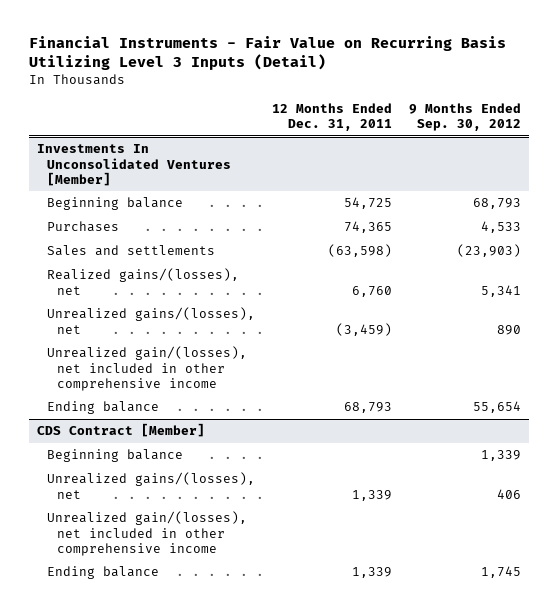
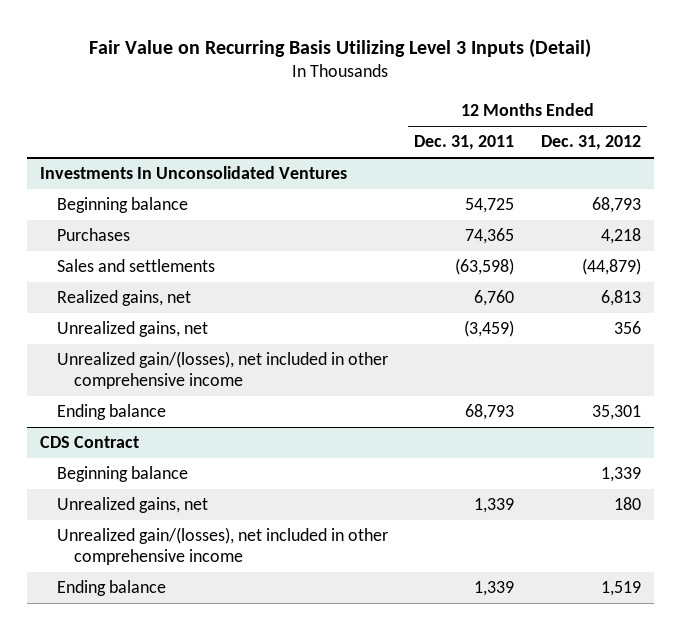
- Financial Instruments - Fair Value on Recurring Basis Utilizing Level 3 Inputs (Detail)
+ Fair Value on Recurring Basis Utilizing Level 3 Inputs (Detail)
- | 12 Months Ended Dec. 31, 2011 | 9 Months Ended Sep. 30, 2012
+ | 12 Months Ended Dec. 31, 2011 | 12 Months Ended Dec. 31, 2012
- Investments In Unconsolidated Ventures [Member]
+ Investments In Unconsolidated Ventures
- Realized gains/(losses), net | 6,760 | 5,341
- Unrealized gains/(losses), net | (3,459) | 890
+ Realized gains, net | 6,760 | 6,813
+ Unrealized gains, net | (3,459) | 356
- CDS Contract [Member]
+ CDS Contract
- Unrealized gains/(losses), net | 1,339 | 406
+ Unrealized gains, net | 1,339 | 180

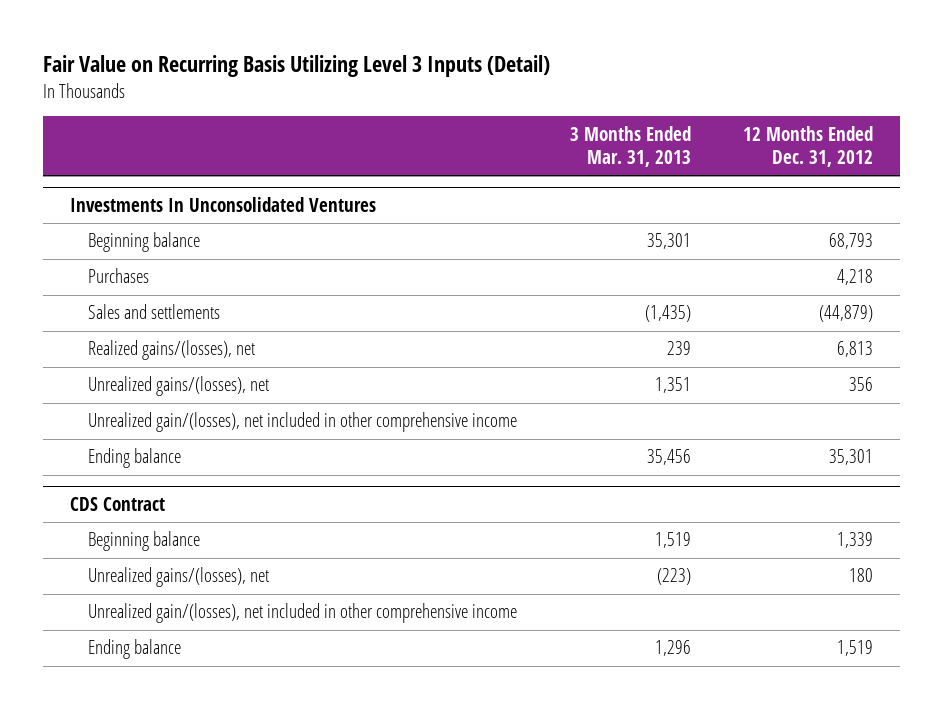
- | 12 Months Ended Dec. 31, 2011 | 12 Months Ended Dec. 31, 2012
+ | 3 Months Ended Mar. 31, 2013 | 12 Months Ended Dec. 31, 2012
@ Investments In Unconsolidated Ventures
- Realized gains, net | 6,760 | 6,813
- Unrealized gains, net | (3,459) | 356
+ Realized gains/(losses), net | 239 | 6,813
+ Unrealized gains/(losses), net | 1,351 | 356
@ CDS Contract
- Unrealized gains, net | 1,339 | 180
+ Unrealized gains/(losses), net | (223) | 180

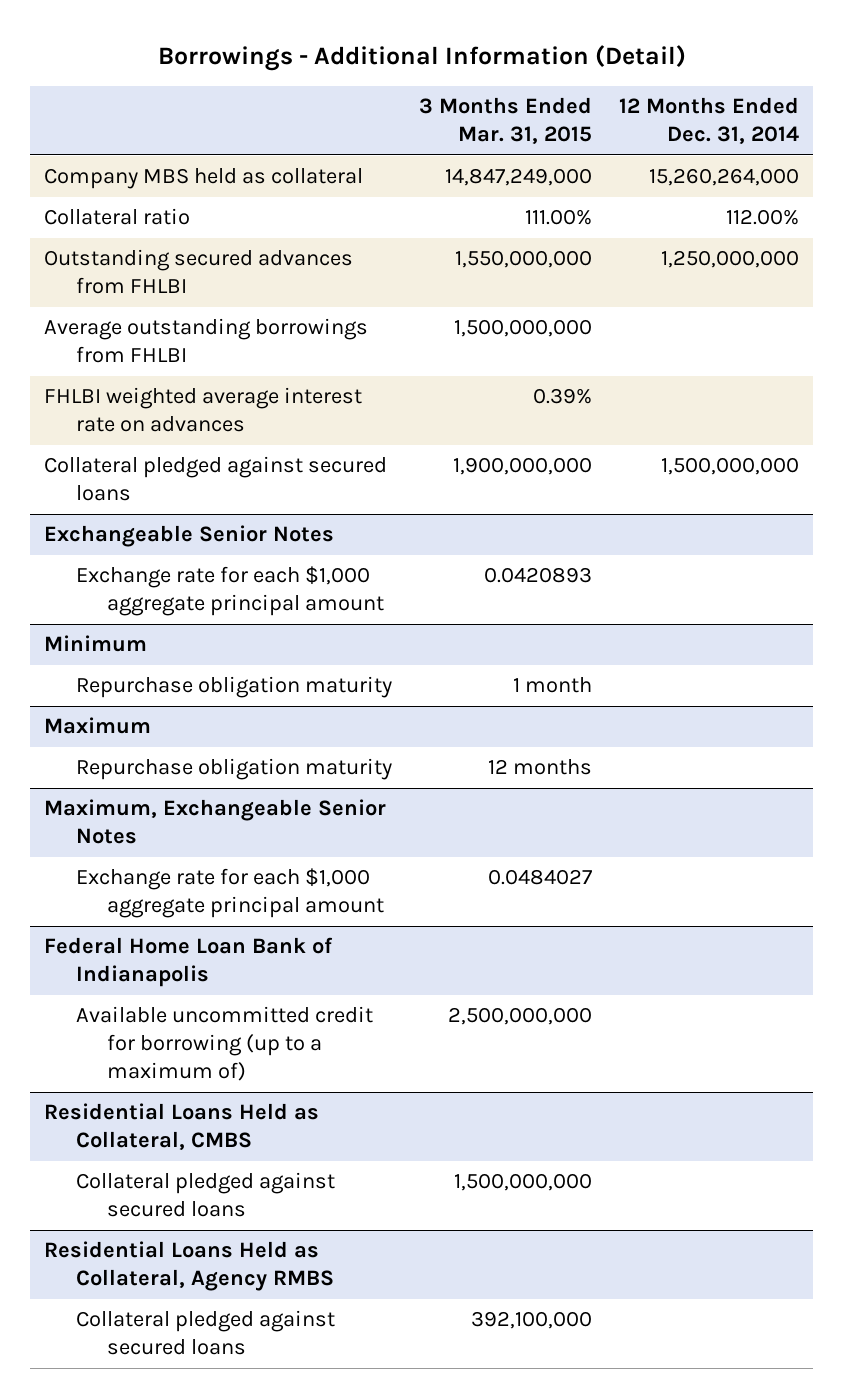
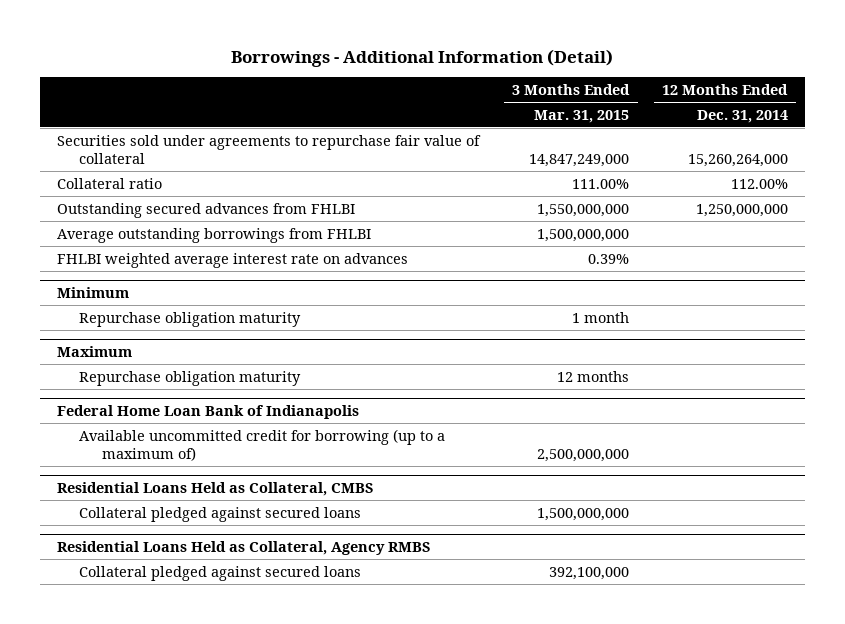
- Company MBS held as collateral | 14,847,249,000 | 15,260,264,000
+ Securities sold under agreements to repurchase fair value of collateral | 14,847,249,000 | 15,260,264,000
- Collateral pledged against secured loans | 1,900,000,000 | 1,500,000,000
- Exchangeable Senior Notes
- Exchange rate for each $1,000 aggregate principal amount | 0.0420893 |
- Maximum, Exchangeable Senior Notes
- Exchange rate for each $1,000 aggregate principal amount | 0.0484027 |

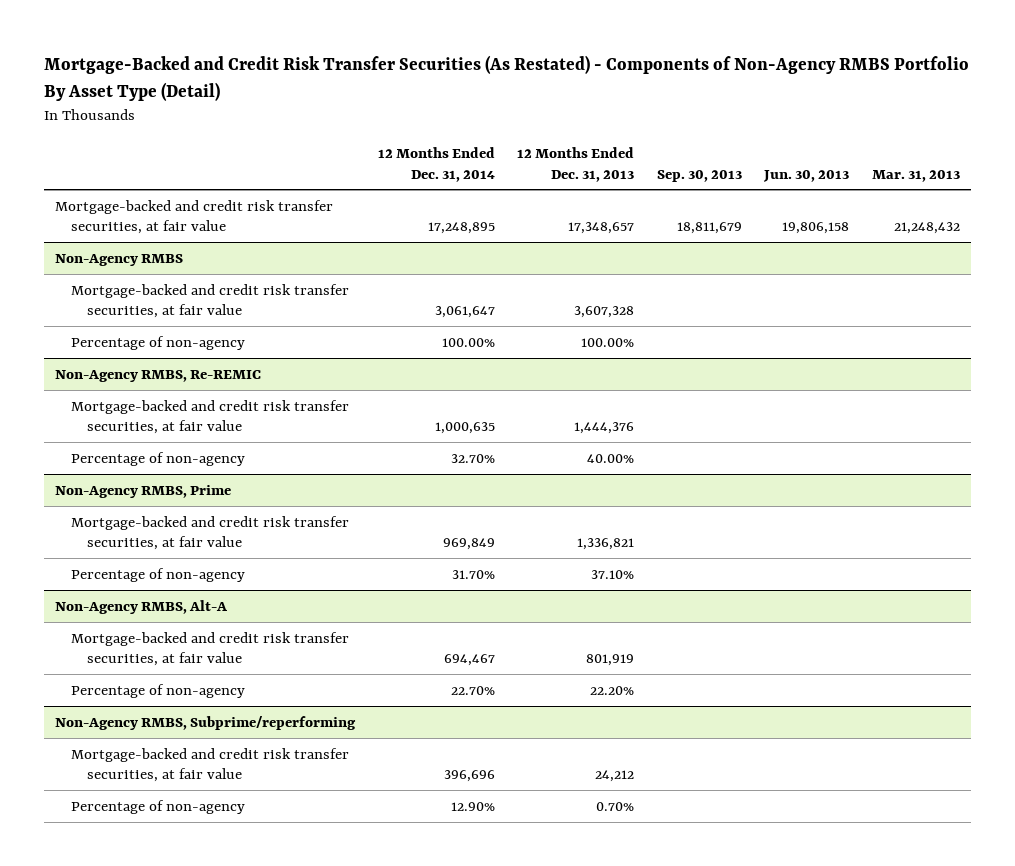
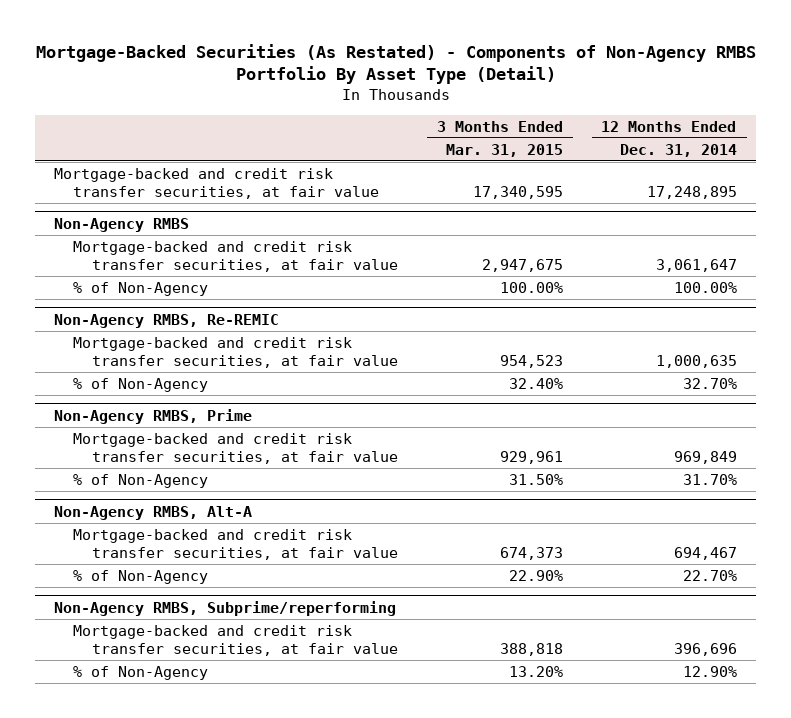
- Mortgage-Backed and Credit Risk Transfer Securities (As Restated) - Components of Non-Agency RMBS Portfolio By Asset Type (Detail)
+ Mortgage-Backed Securities (As Restated) - Components of Non-Agency RMBS Portfolio By Asset Type (Detail)
- | 12 Months Ended Dec. 31, 2014 | 12 Months Ended Dec. 31, 2013 | Sep. 30, 2013 | Jun. 30, 2013 | Mar. 31, 2013
+ | 3 Months Ended Mar. 31, 2015 | 12 Months Ended Dec. 31, 2014
@ Non-Agency RMBS
- Percentage of non-agency | 100.00% | 100.00% | | |
+ % of Non-Agency | 100.00% | 100.00%
@ Non-Agency RMBS, Re-REMIC
- Percentage of non-agency | 32.70% | 40.00% | | |
+ % of Non-Agency | 32.40% | 32.70%
@ Non-Agency RMBS, Prime
- Percentage of non-agency | 31.70% | 37.10% | | |
+ % of Non-Agency | 31.50% | 31.70%
@ Non-Agency RMBS, Alt-A
- Percentage of non-agency | 22.70% | 22.20% | | |
+ % of Non-Agency | 22.90% | 22.70%
@ Non-Agency RMBS, Subprime/reperforming
- Percentage of non-agency | 12.90% | 0.70% | | |
+ % of Non-Agency | 13.20% | 12.90%

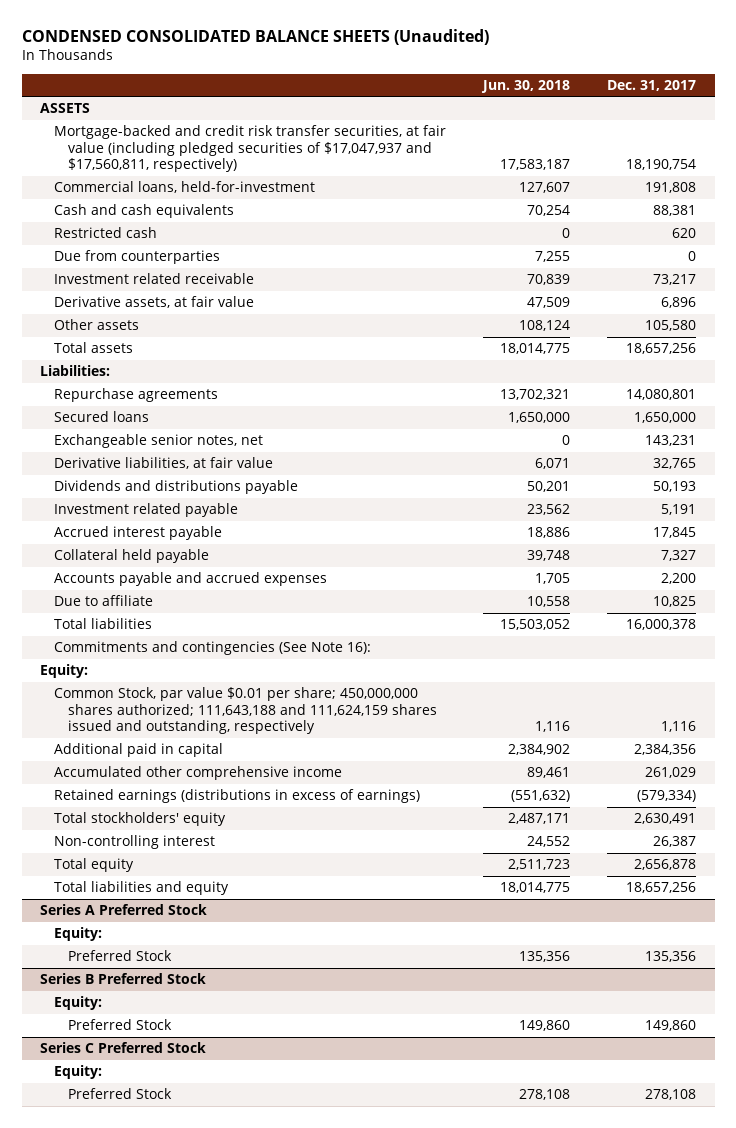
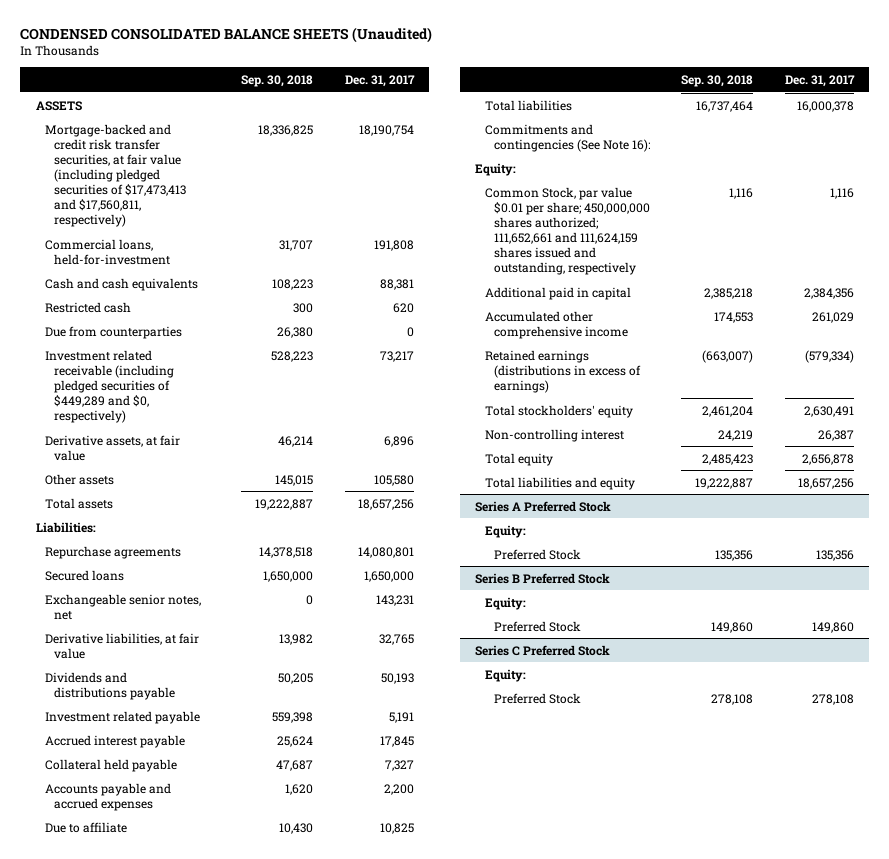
- | Jun. 30, 2018 | Dec. 31, 2017
+ | Sep. 30, 2018 | Dec. 31, 2017
- Mortgage-backed and credit risk transfer securities, at fair value (including pledged securities of $17,047,937 and $17,560,811, respectively) | 17,583,187 | 18,190,754
+ Mortgage-backed and credit risk transfer securities, at fair value (including pledged securities of $17,473,413 and $17,560,811, respectively) | 18,336,825 | 18,190,754
- Investment related receivable | 70,839 | 73,217
+ Investment related receivable (including pledged securities of $449,289 and $0, respectively) | 528,223 | 73,217
- Common Stock, par value $0.01 per share; 450,000,000 shares authorized; 111,643,188 and 111,624,159 shares issued and outstanding, respectively | 1,116 | 1,116
+ Common Stock, par value $0.01 per share; 450,000,000 shares authorized; 111,652,661 and 111,624,159 shares issued and outstanding, respectively | 1,116 | 1,116

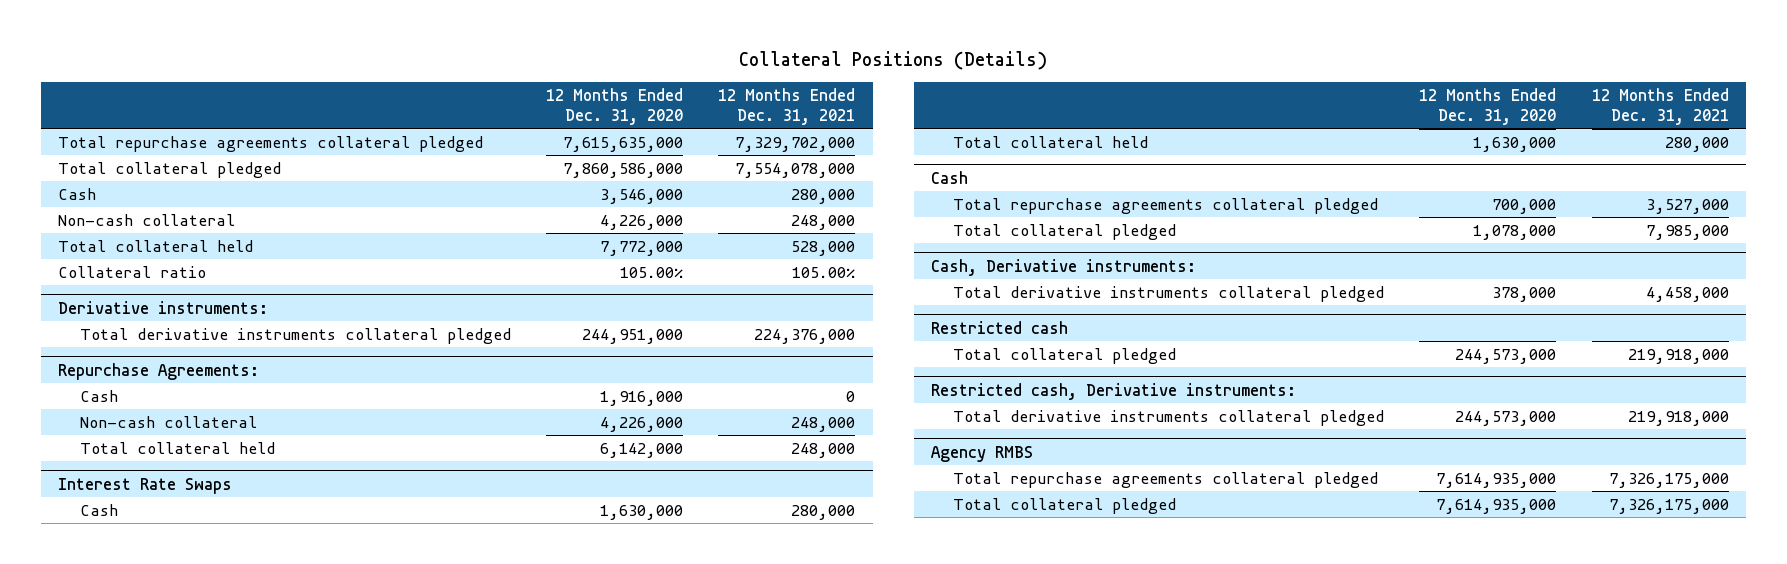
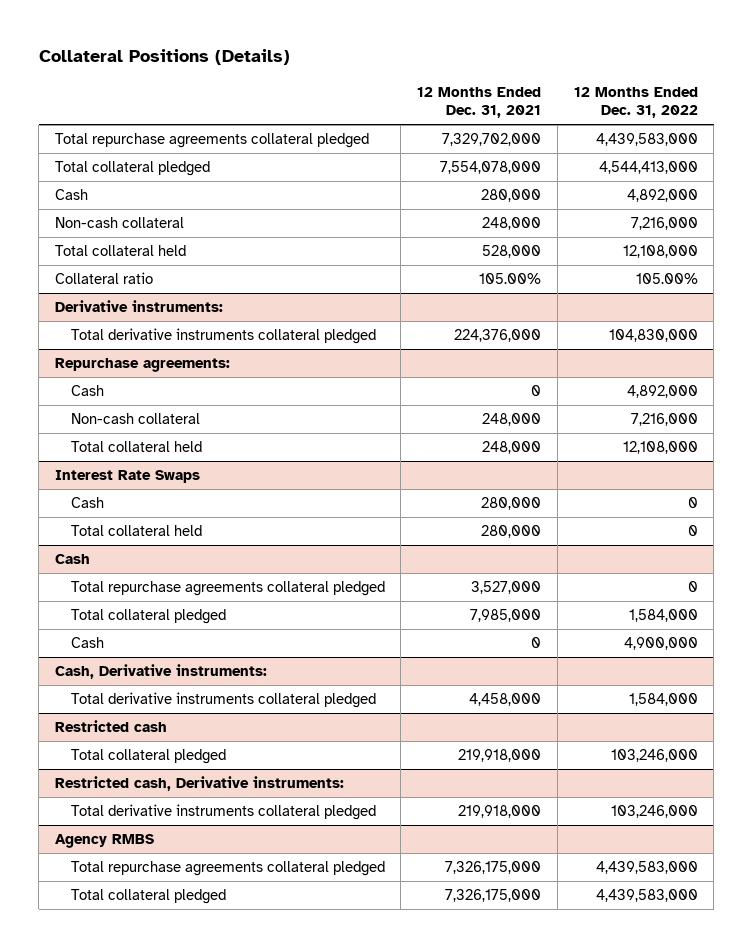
- | 12 Months Ended Dec. 31, 2020 | 12 Months Ended Dec. 31, 2021
+ | 12 Months Ended Dec. 31, 2021 | 12 Months Ended Dec. 31, 2022
- Repurchase Agreements:
+ Repurchase agreements:
@ Cash
+ Cash | 0 | 4,900,000

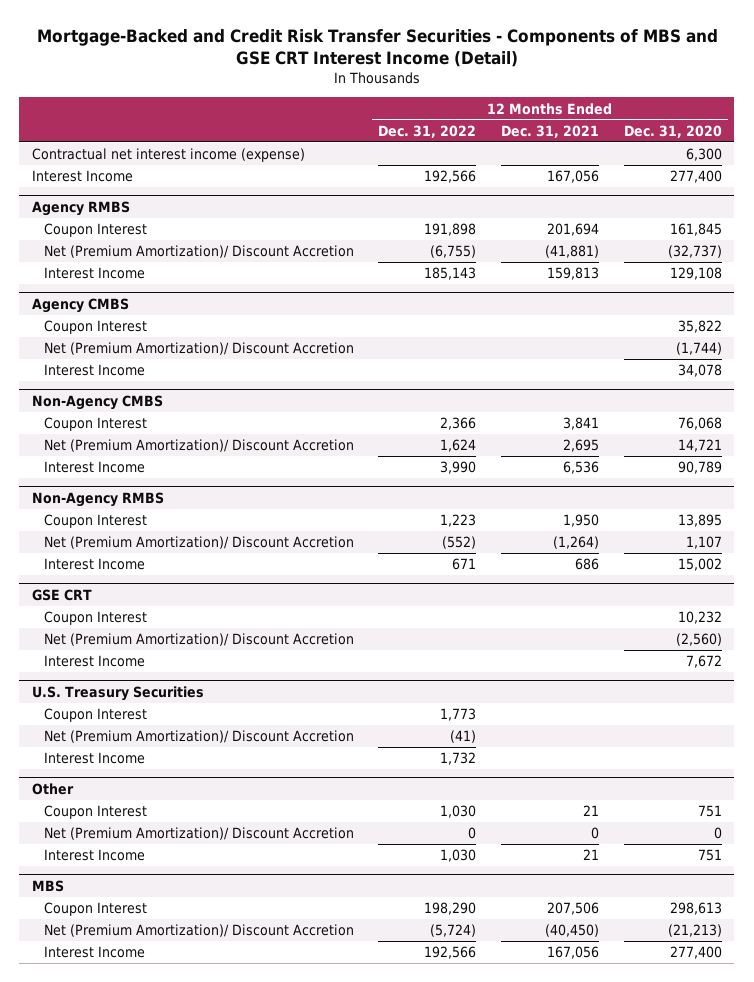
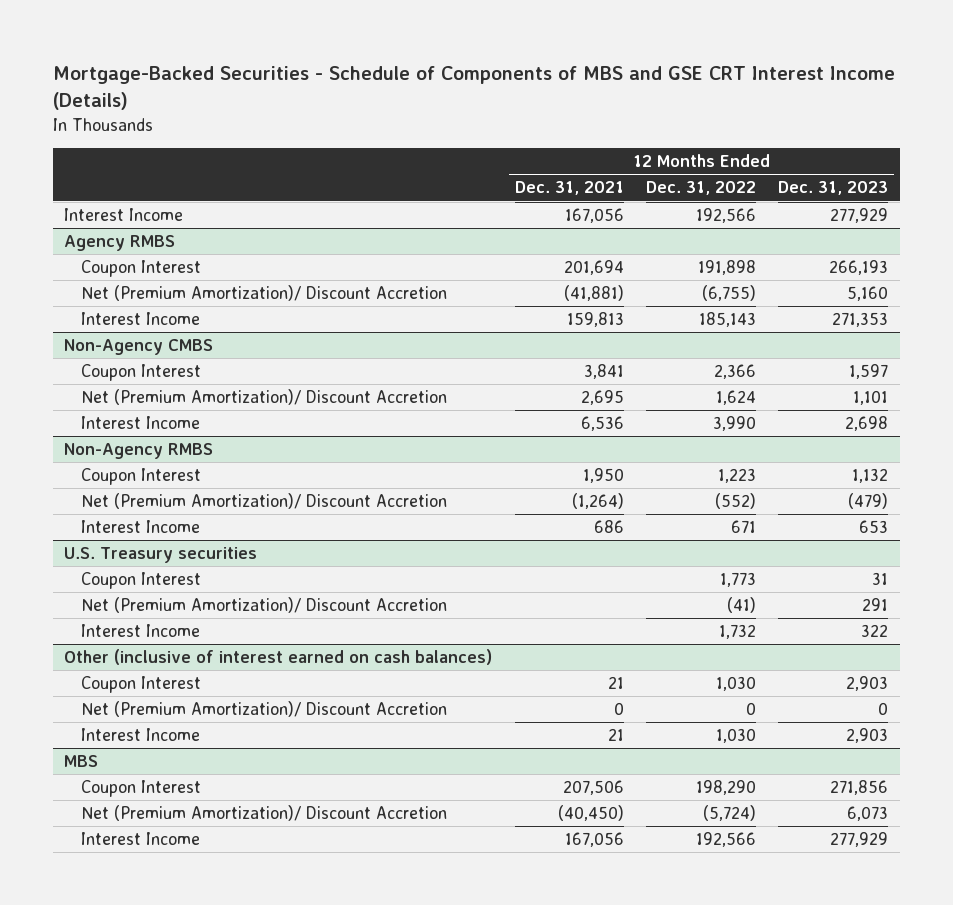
- Mortgage-Backed and Credit Risk Transfer Securities - Components of MBS and GSE CRT Interest Income (Detail)
+ Mortgage-Backed Securities - Schedule of Components of MBS and GSE CRT Interest Income (Details)
- | 12 Months Ended Dec. 31, 2022 | 12 Months Ended Dec. 31, 2021 | 12 Months Ended Dec. 31, 2020
+ | 12 Months Ended Dec. 31, 2021 | 12 Months Ended Dec. 31, 2022 | 12 Months Ended Dec. 31, 2023
- Contractual net interest income (expense) | | | 6,300
- Agency CMBS
- Coupon Interest | | | 35,822
- Net (Premium Amortization)/ Discount Accretion | | | (1,744)
- Interest Income | | | 34,078
- GSE CRT
- Coupon Interest | | | 10,232
- Net (Premium Amortization)/ Discount Accretion | | | (2,560)
- Interest Income | | | 7,672
- U.S. Treasury Securities
+ U.S. Treasury securities
- Other
+ Other (inclusive of interest earned on cash balances)

